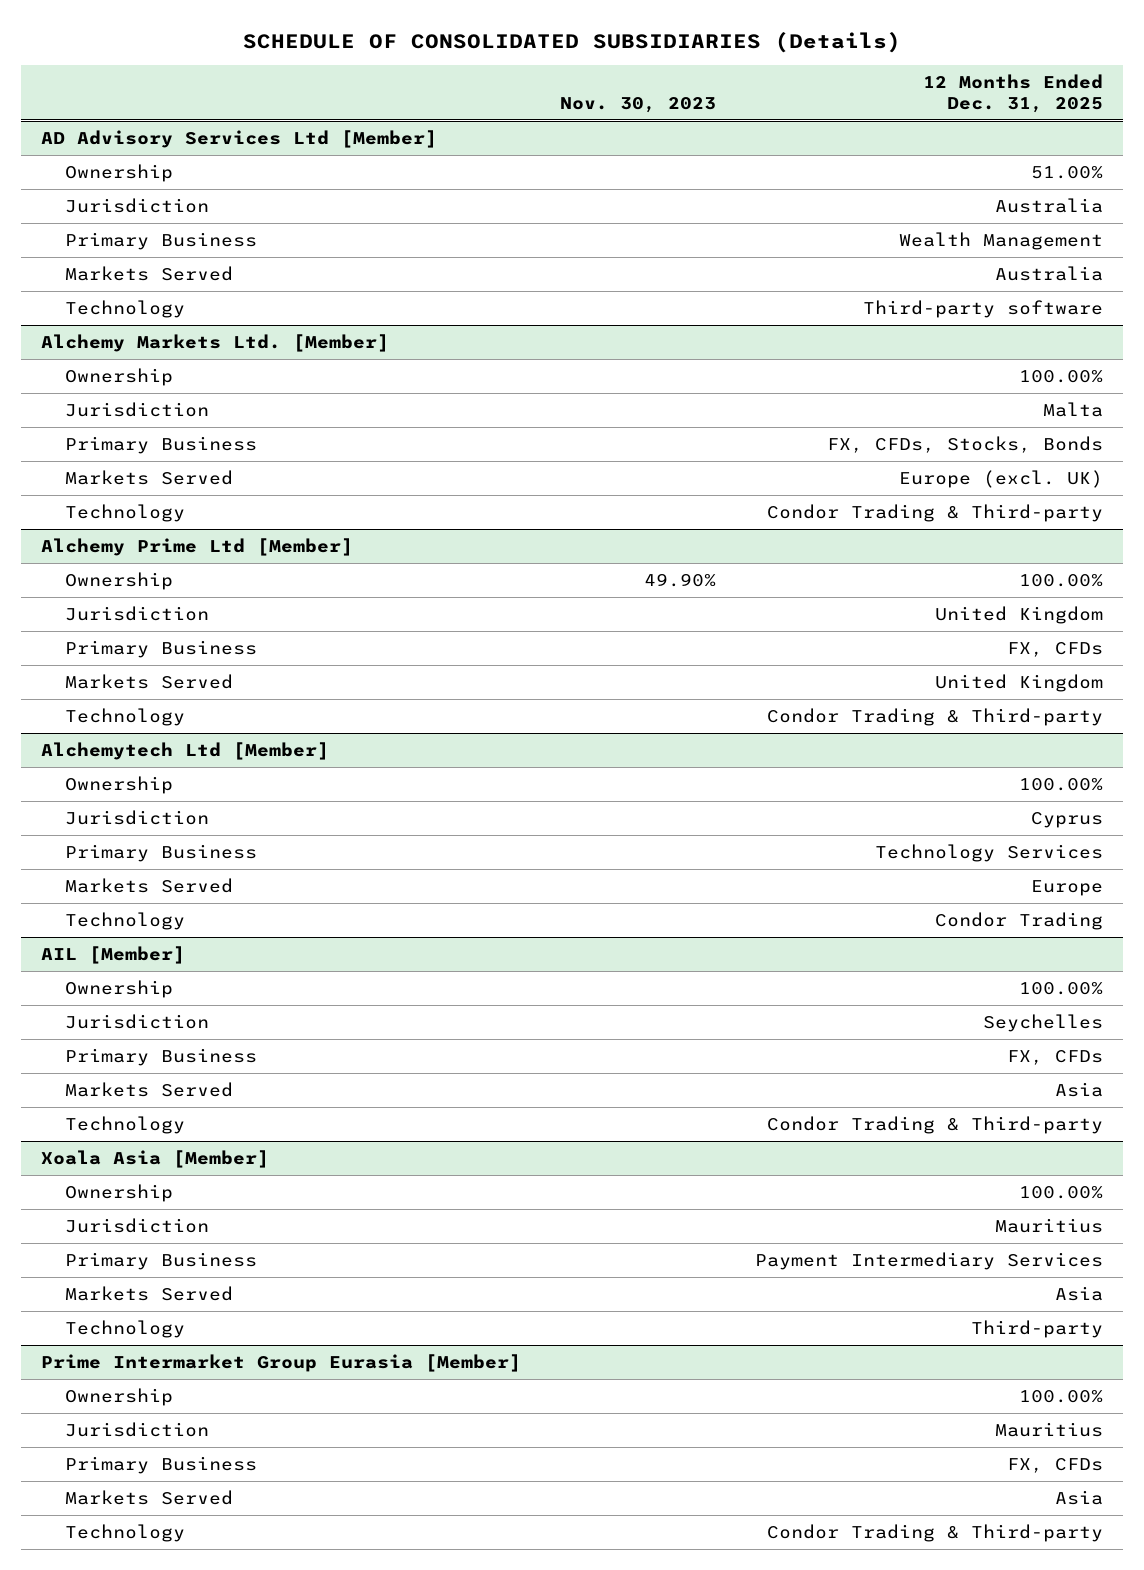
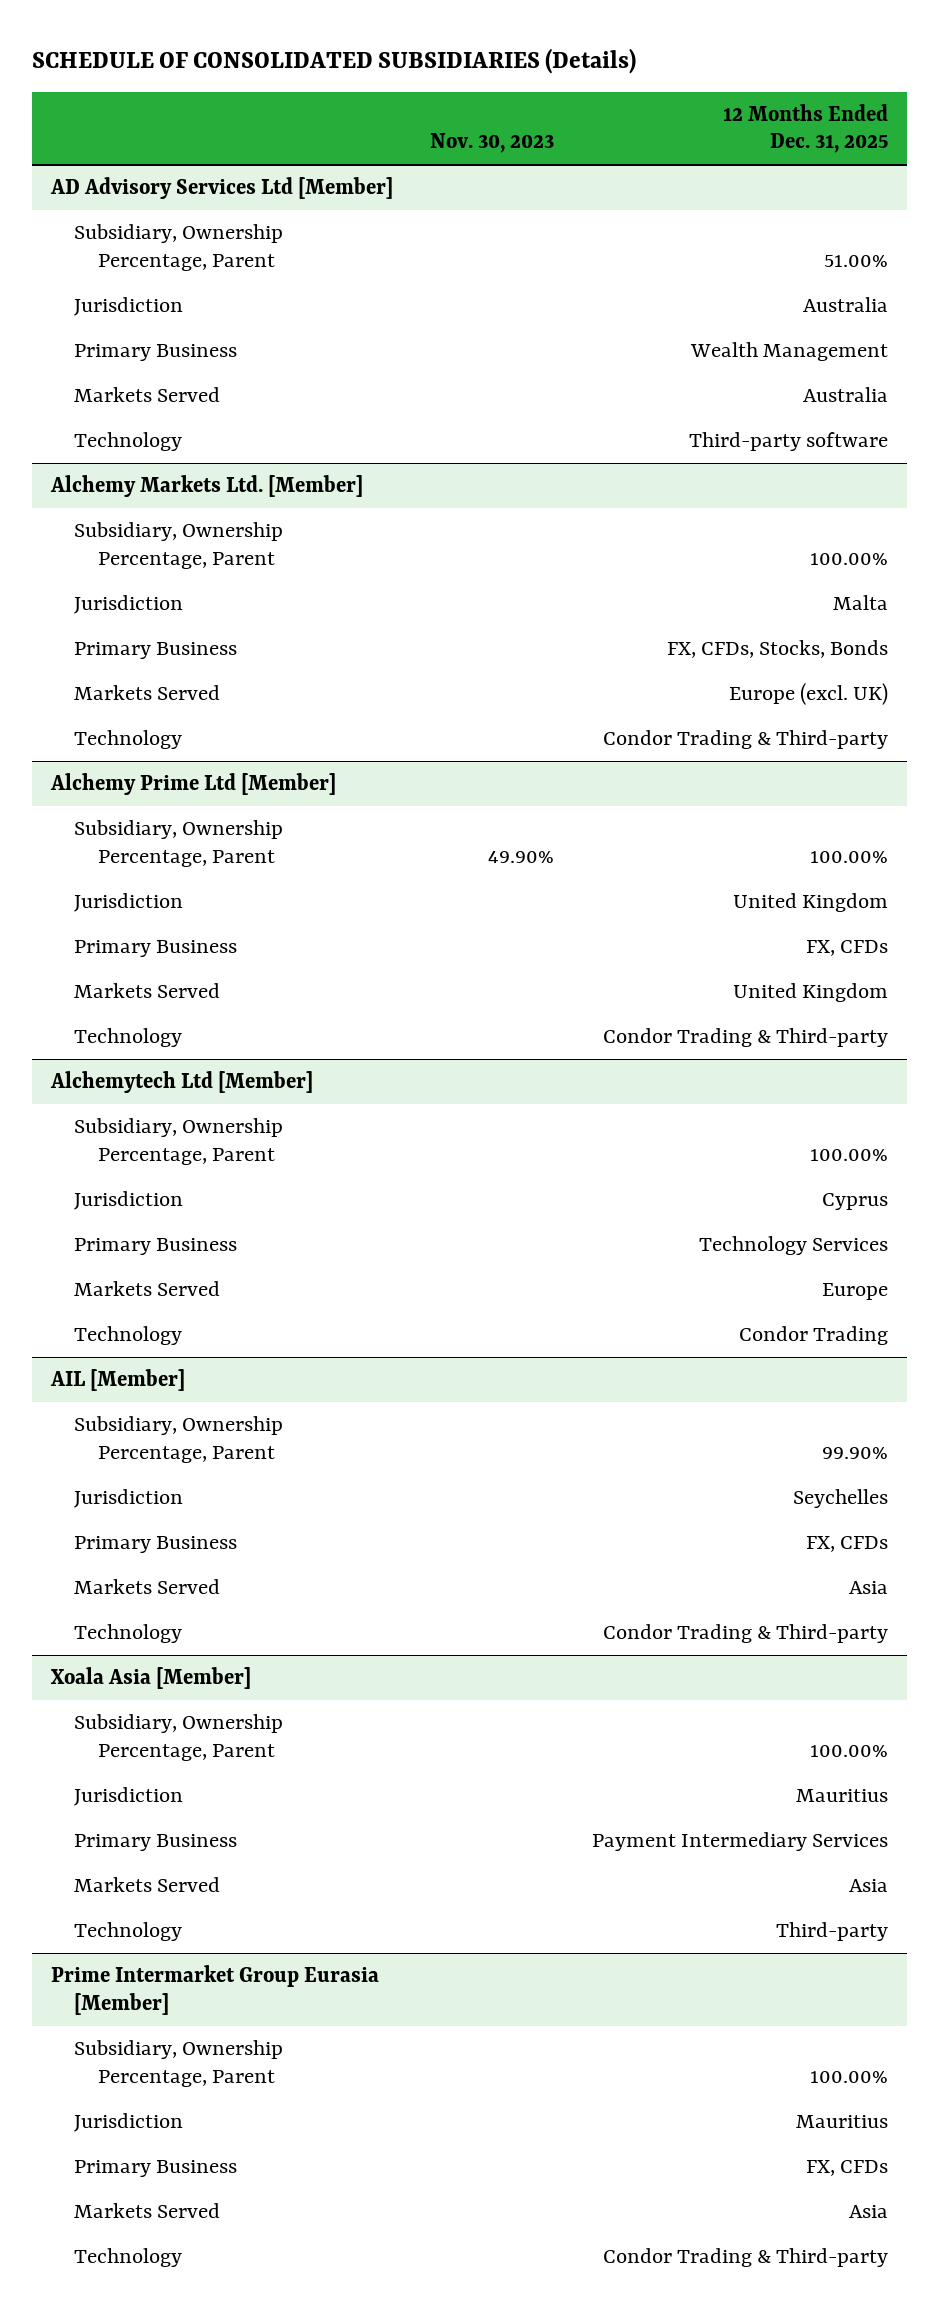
@ AD Advisory Services Ltd [Member]
- Ownership | | 51.00%
+ Subsidiary, Ownership Percentage, Parent | | 51.00%
@ Alchemy Markets Ltd. [Member]
- Ownership | | 100.00%
+ Subsidiary, Ownership Percentage, Parent | | 100.00%
@ Alchemy Prime Ltd [Member]
- Ownership | 49.90% | 100.00%
+ Subsidiary, Ownership Percentage, Parent | 49.90% | 100.00%
@ Alchemytech Ltd [Member]
- Ownership | | 100.00%
+ Subsidiary, Ownership Percentage, Parent | | 100.00%
@ AIL [Member]
- Ownership | | 100.00%
+ Subsidiary, Ownership Percentage, Parent | | 99.90%
@ Xoala Asia [Member]
- Ownership | | 100.00%
+ Subsidiary, Ownership Percentage, Parent | | 100.00%
@ Prime Intermarket Group Eurasia [Member]
- Ownership | | 100.00%
+ Subsidiary, Ownership Percentage, Parent | | 100.00%

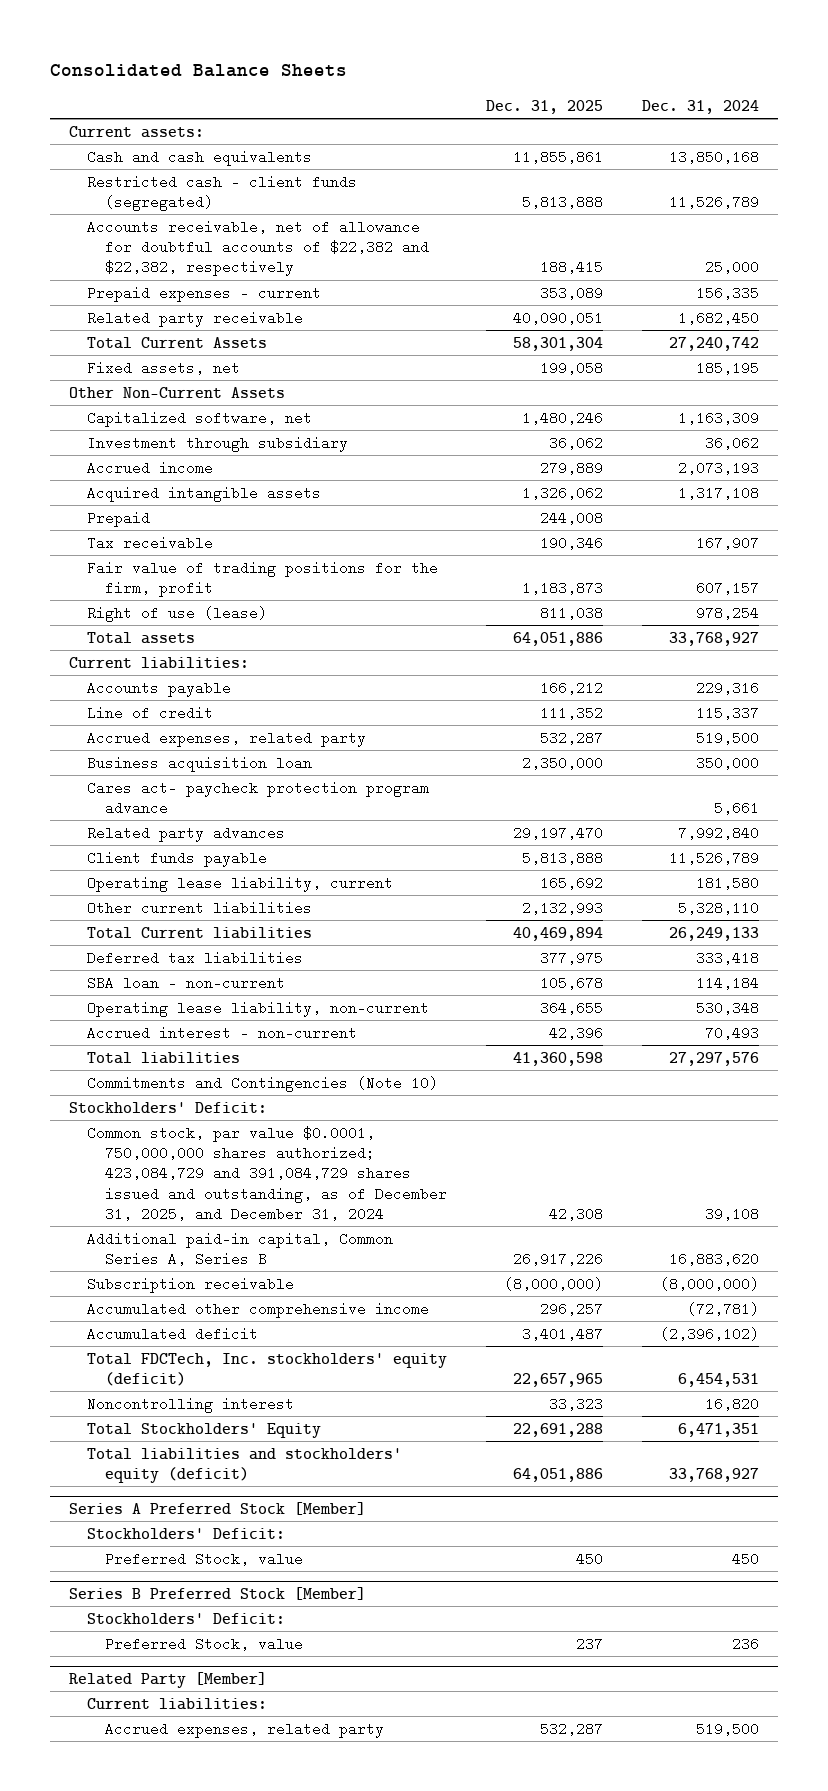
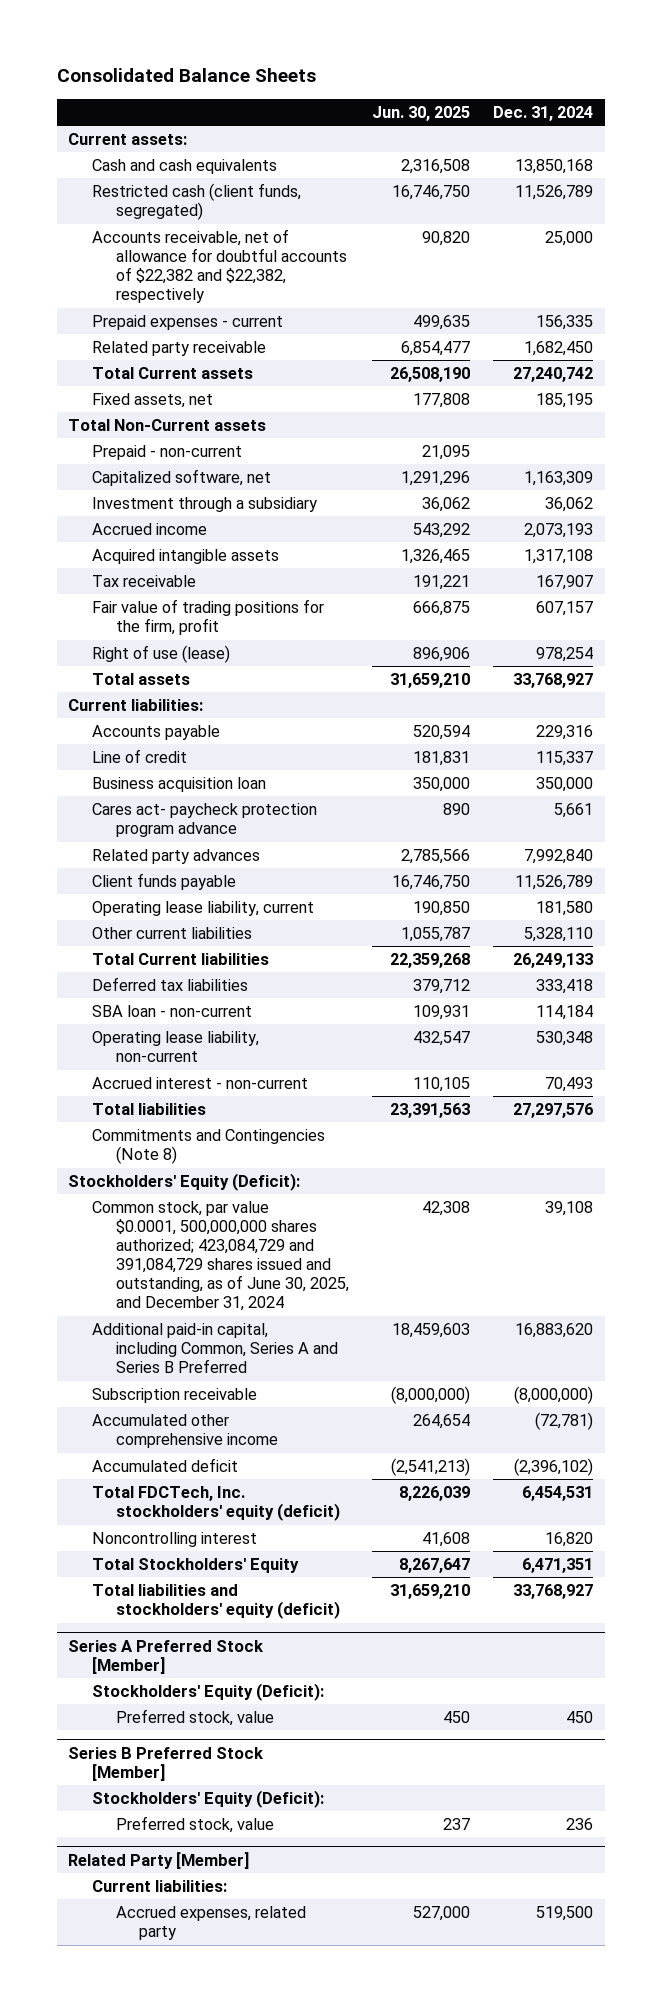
- | Dec. 31, 2025 | Dec. 31, 2024
+ | Jun. 30, 2025 | Dec. 31, 2024
- Restricted cash - client funds (segregated) | 5,813,888 | 11,526,789
+ Restricted cash (client funds, segregated) | 16,746,750 | 11,526,789
- Total Current Assets | 58,301,304 | 27,240,742
+ Total Current assets | 26,508,190 | 27,240,742
- Other Non-Current Assets
+ Total Non-Current assets
+ Prepaid - non-current | 21,095 |
- Investment through subsidiary | 36,062 | 36,062
+ Investment through a subsidiary | 36,062 | 36,062
- Prepaid | 244,008 |
- Accrued expenses, related party | 532,287 | 519,500
- Commitments and Contingencies (Note 10)
- Stockholders' Deficit:
- Common stock, par value $0.0001, 750,000,000 shares authorized; 423,084,729 and 391,084,729 shares issued and outstanding, as of December 31, 2025, and December 31, 2024 | 42,308 | 39,108
- Additional paid-in capital, Common Series A, Series B | 26,917,226 | 16,883,620
+ Commitments and Contingencies (Note 8)
+ Stockholders' Equity (Deficit):
+ Common stock, par value $0.0001, 500,000,000 shares authorized; 423,084,729 and 391,084,729 shares issued and outstanding, as of June 30, 2025, and December 31, 2024 | 42,308 | 39,108
+ Additional paid-in capital, including Common, Series A and Series B Preferred | 18,459,603 | 16,883,620
@ Series A Preferred Stock [Member]
- Stockholders' Deficit:
- Preferred Stock, value | 450 | 450
+ Stockholders' Equity (Deficit):
+ Preferred stock, value | 450 | 450
@ Series B Preferred Stock [Member]
- Stockholders' Deficit:
- Preferred Stock, value | 237 | 236
+ Stockholders' Equity (Deficit):
+ Preferred stock, value | 237 | 236

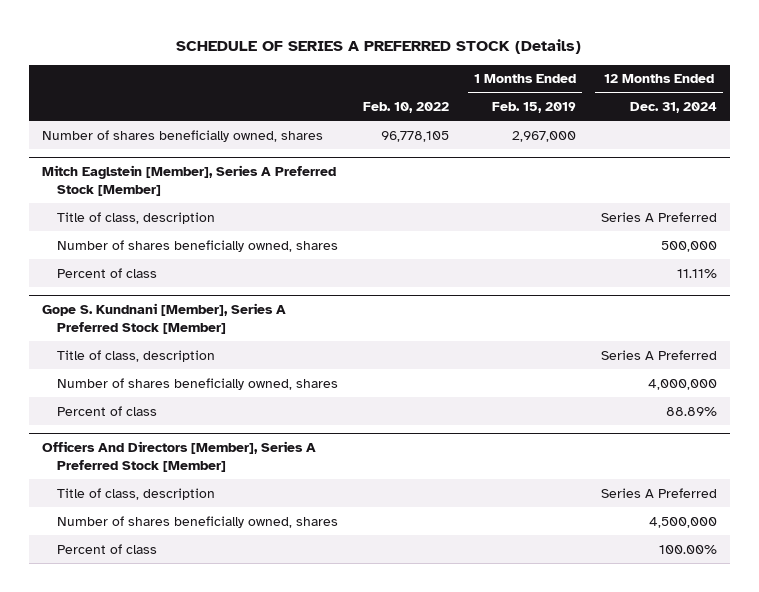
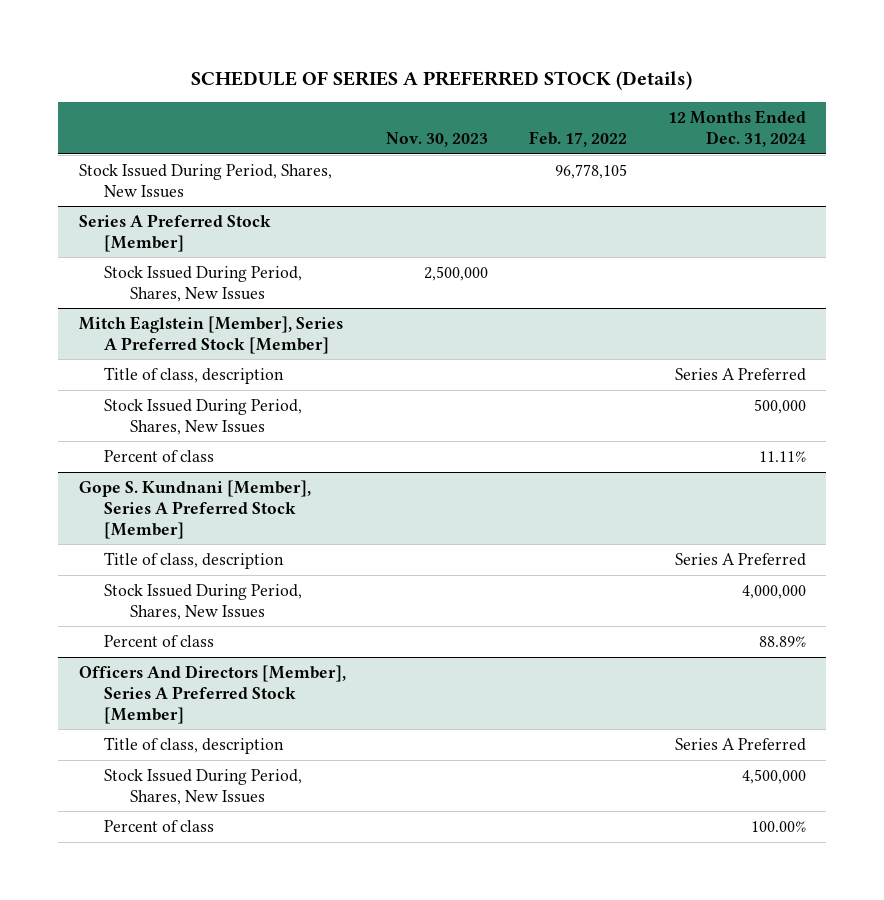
- | Feb. 10, 2022 | 1 Months Ended Feb. 15, 2019 | 12 Months Ended Dec. 31, 2024
+ | Nov. 30, 2023 | Feb. 17, 2022 | 12 Months Ended Dec. 31, 2024
- Number of shares beneficially owned, shares | 96,778,105 | 2,967,000 |
+ Stock Issued During Period, Shares, New Issues | | 96,778,105 |
+ Series A Preferred Stock [Member]
+ Stock Issued During Period, Shares, New Issues | 2,500,000 | |
@ Mitch Eaglstein [Member], Series A Preferred Stock [Member]
- Number of shares beneficially owned, shares | | | 500,000
+ Stock Issued During Period, Shares, New Issues | | | 500,000
@ Gope S. Kundnani [Member], Series A Preferred Stock [Member]
- Number of shares beneficially owned, shares | | | 4,000,000
+ Stock Issued During Period, Shares, New Issues | | | 4,000,000
@ Officers And Directors [Member], Series A Preferred Stock [Member]
- Number of shares beneficially owned, shares | | | 4,500,000
+ Stock Issued During Period, Shares, New Issues | | | 4,500,000

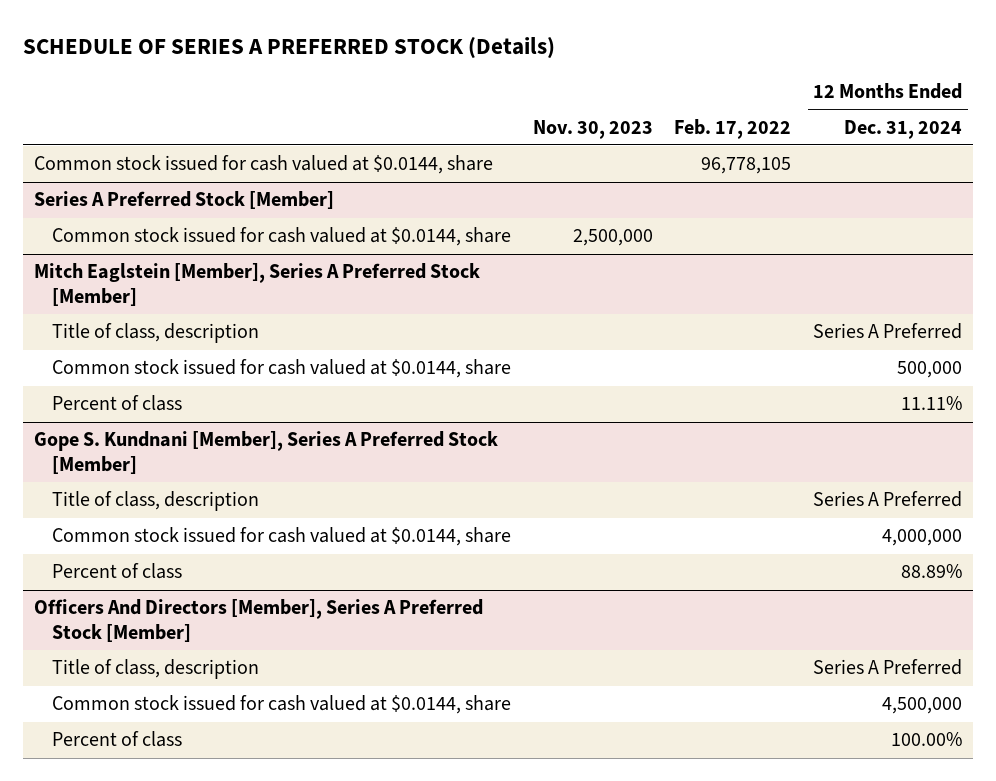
- Stock Issued During Period, Shares, New Issues | | 96,778,105 |
+ Common stock issued for cash valued at $0.0144, share | | 96,778,105 |
@ Series A Preferred Stock [Member]
- Stock Issued During Period, Shares, New Issues | 2,500,000 | |
+ Common stock issued for cash valued at $0.0144, share | 2,500,000 | |
@ Mitch Eaglstein [Member], Series A Preferred Stock [Member]
- Stock Issued During Period, Shares, New Issues | | | 500,000
+ Common stock issued for cash valued at $0.0144, share | | | 500,000
@ Gope S. Kundnani [Member], Series A Preferred Stock [Member]
- Stock Issued During Period, Shares, New Issues | | | 4,000,000
+ Common stock issued for cash valued at $0.0144, share | | | 4,000,000
@ Officers And Directors [Member], Series A Preferred Stock [Member]
- Stock Issued During Period, Shares, New Issues | | | 4,500,000
+ Common stock issued for cash valued at $0.0144, share | | | 4,500,000

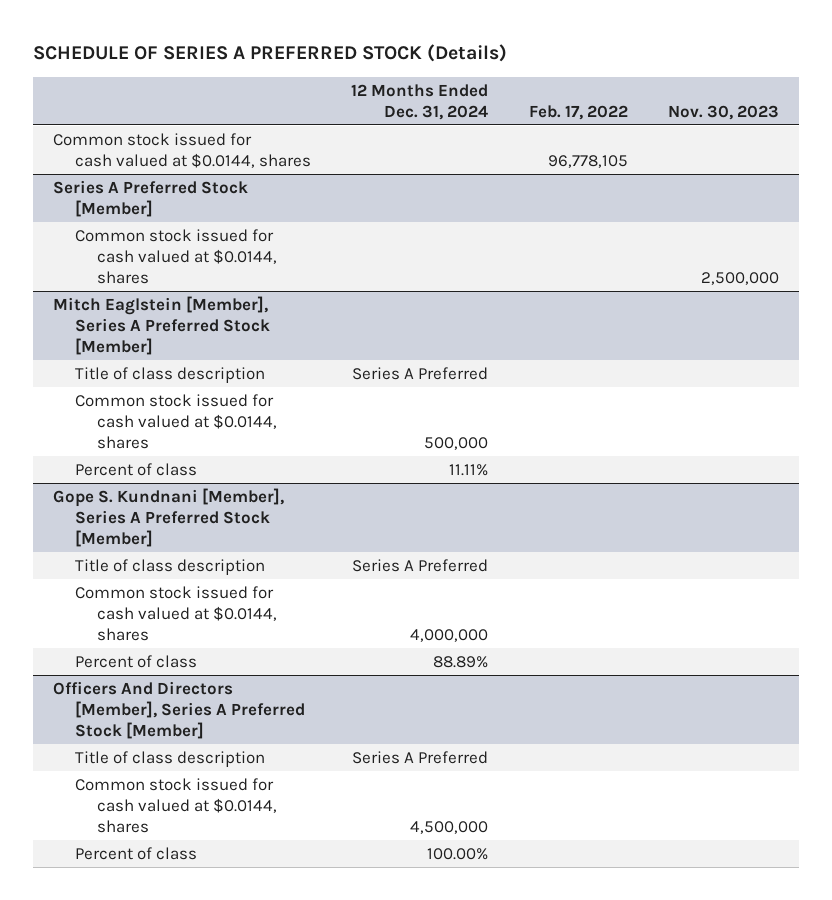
- | Nov. 30, 2023 | Feb. 17, 2022 | 12 Months Ended Dec. 31, 2024
+ | 12 Months Ended Dec. 31, 2024 | Feb. 17, 2022 | Nov. 30, 2023
- Common stock issued for cash valued at $0.0144, share | | 96,778,105 |
+ Common stock issued for cash valued at $0.0144, shares | | 96,778,105 |
@ Series A Preferred Stock [Member]
- Common stock issued for cash valued at $0.0144, share | 2,500,000 | |
+ Common stock issued for cash valued at $0.0144, shares | | | 2,500,000
@ Mitch Eaglstein [Member], Series A Preferred Stock [Member]
- Title of class, description | | | Series A Preferred
- Common stock issued for cash valued at $0.0144, share | | | 500,000
+ Title of class description | Series A Preferred | |
+ Common stock issued for cash valued at $0.0144, shares | 500,000 | |
@ Gope S. Kundnani [Member], Series A Preferred Stock [Member]
- Title of class, description | | | Series A Preferred
- Common stock issued for cash valued at $0.0144, share | | | 4,000,000
+ Title of class description | Series A Preferred | |
+ Common stock issued for cash valued at $0.0144, shares | 4,000,000 | |
@ Officers And Directors [Member], Series A Preferred Stock [Member]
- Title of class, description | | | Series A Preferred
- Common stock issued for cash valued at $0.0144, share | | | 4,500,000
+ Title of class description | Series A Preferred | |
+ Common stock issued for cash valued at $0.0144, shares | 4,500,000 | |

